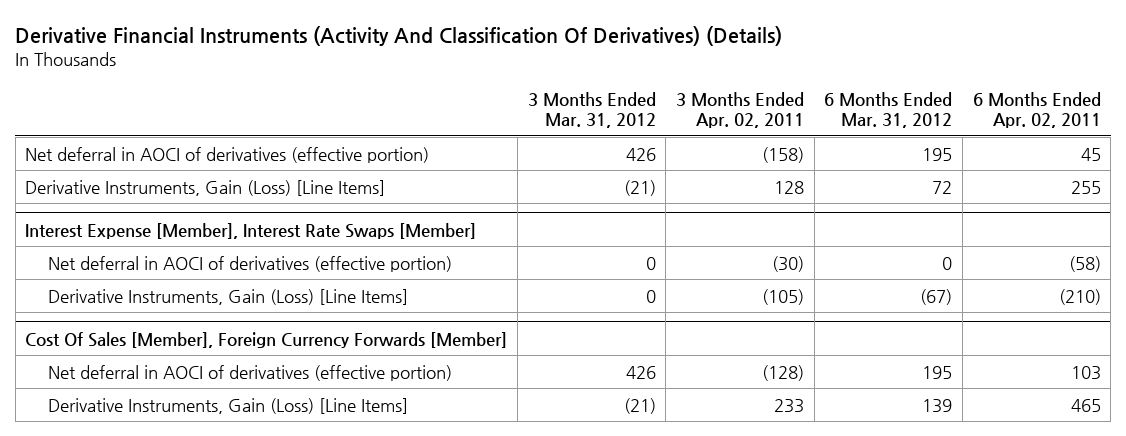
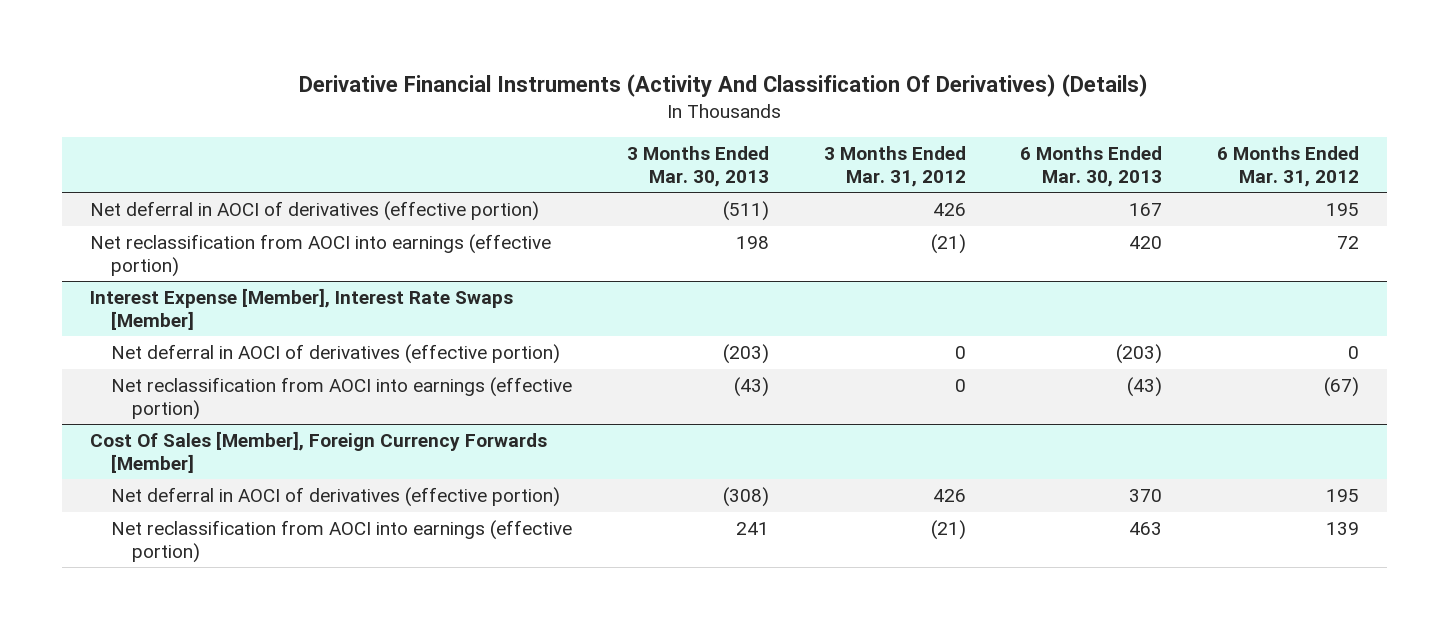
- | 3 Months Ended Mar. 31, 2012 | 3 Months Ended Apr. 02, 2011 | 6 Months Ended Mar. 31, 2012 | 6 Months Ended Apr. 02, 2011
+ | 3 Months Ended Mar. 30, 2013 | 3 Months Ended Mar. 31, 2012 | 6 Months Ended Mar. 30, 2013 | 6 Months Ended Mar. 31, 2012
- Derivative Instruments, Gain (Loss) [Line Items] | (21) | 128 | 72 | 255
+ Net reclassification from AOCI into earnings (effective portion) | 198 | (21) | 420 | 72
@ Interest Expense [Member], Interest Rate Swaps [Member]
- Derivative Instruments, Gain (Loss) [Line Items] | 0 | (105) | (67) | (210)
+ Net reclassification from AOCI into earnings (effective portion) | (43) | 0 | (43) | (67)
@ Cost Of Sales [Member], Foreign Currency Forwards [Member]
- Derivative Instruments, Gain (Loss) [Line Items] | (21) | 233 | 139 | 465
+ Net reclassification from AOCI into earnings (effective portion) | 241 | (21) | 463 | 139

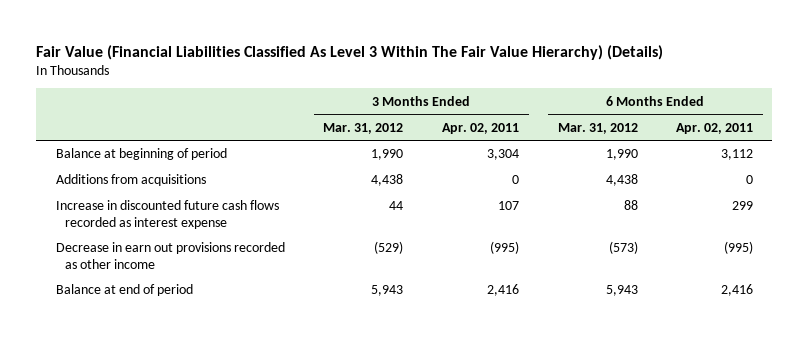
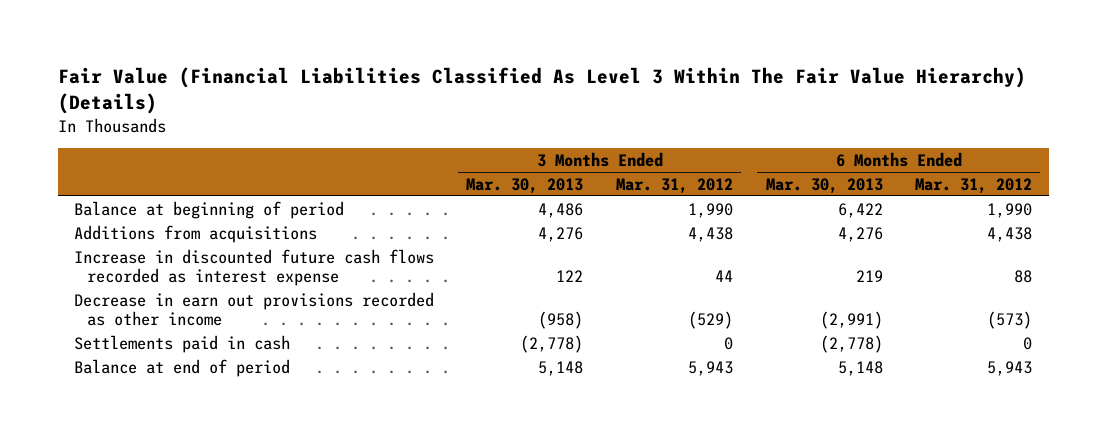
- | 3 Months Ended Mar. 31, 2012 | 3 Months Ended Apr. 02, 2011 | 6 Months Ended Mar. 31, 2012 | 6 Months Ended Apr. 02, 2011
+ | 3 Months Ended Mar. 30, 2013 | 3 Months Ended Mar. 31, 2012 | 6 Months Ended Mar. 30, 2013 | 6 Months Ended Mar. 31, 2012
+ Settlements paid in cash | (2,778) | 0 | (2,778) | 0

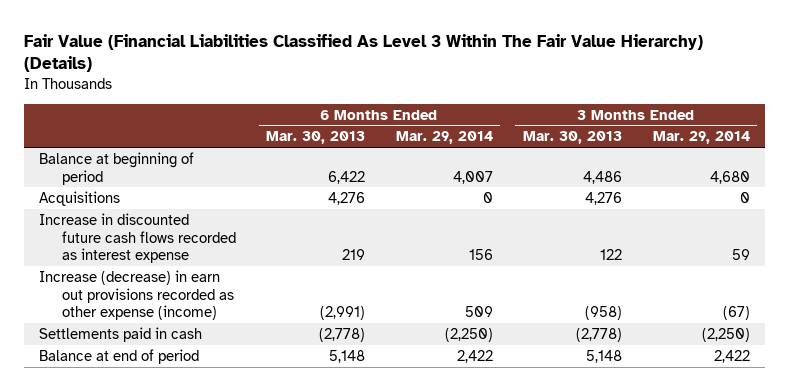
- | 3 Months Ended Mar. 30, 2013 | 3 Months Ended Mar. 31, 2012 | 6 Months Ended Mar. 30, 2013 | 6 Months Ended Mar. 31, 2012
+ | 6 Months Ended Mar. 30, 2013 | 6 Months Ended Mar. 29, 2014 | 3 Months Ended Mar. 30, 2013 | 3 Months Ended Mar. 29, 2014
- Additions from acquisitions | 4,276 | 4,438 | 4,276 | 4,438
+ Acquisitions | 4,276 | 0 | 4,276 | 0
- Decrease in earn out provisions recorded as other income | (958) | (529) | (2,991) | (573)
+ Increase (decrease) in earn out provisions recorded as other expense (income) | (2,991) | 509 | (958) | (67)

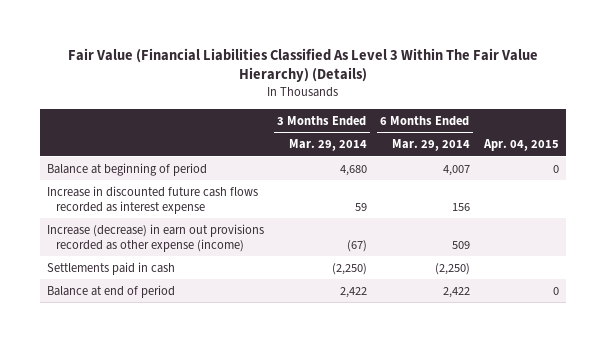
- | 6 Months Ended Mar. 30, 2013 | 6 Months Ended Mar. 29, 2014 | 3 Months Ended Mar. 30, 2013 | 3 Months Ended Mar. 29, 2014
+ | 3 Months Ended Mar. 29, 2014 | 6 Months Ended Mar. 29, 2014 | Apr. 04, 2015
- Acquisitions | 4,276 | 0 | 4,276 | 0

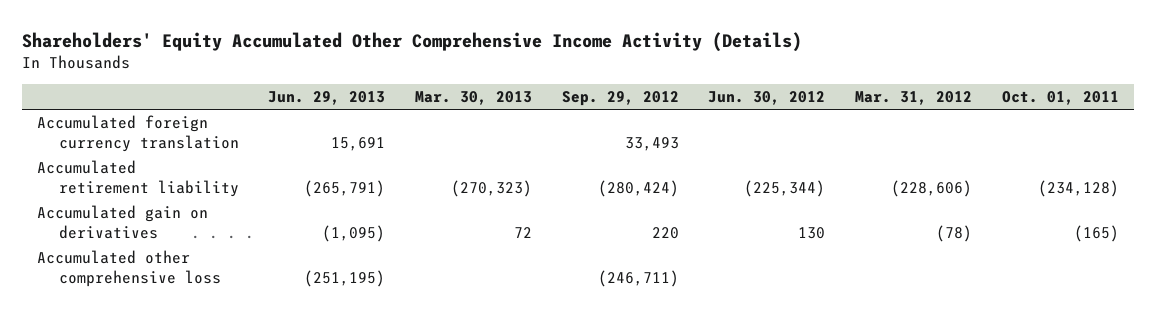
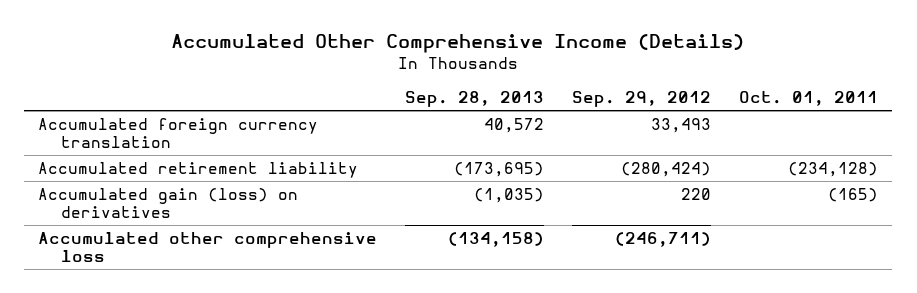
- Shareholders' Equity Accumulated Other Comprehensive Income Activity (Details)
+ Accumulated Other Comprehensive Income (Details)
- | Jun. 29, 2013 | Mar. 30, 2013 | Sep. 29, 2012 | Jun. 30, 2012 | Mar. 31, 2012 | Oct. 01, 2011
+ | Sep. 28, 2013 | Sep. 29, 2012 | Oct. 01, 2011
- Accumulated gain on derivatives | (1,095) | 72 | 220 | 130 | (78) | (165)
+ Accumulated gain (loss) on derivatives | (1,035) | 220 | (165)

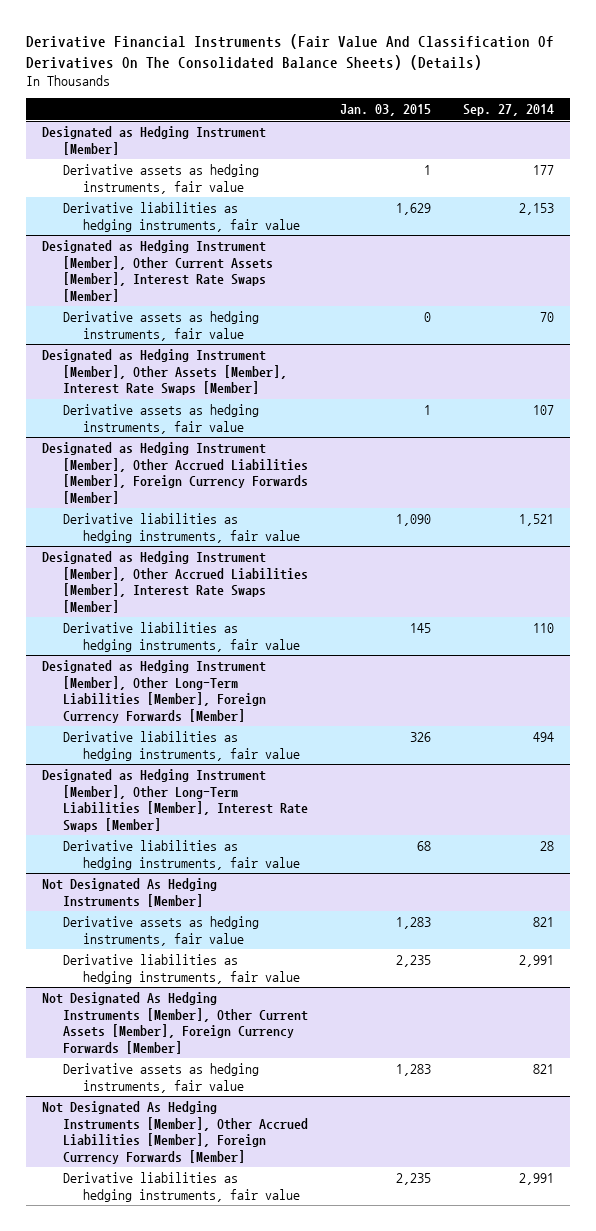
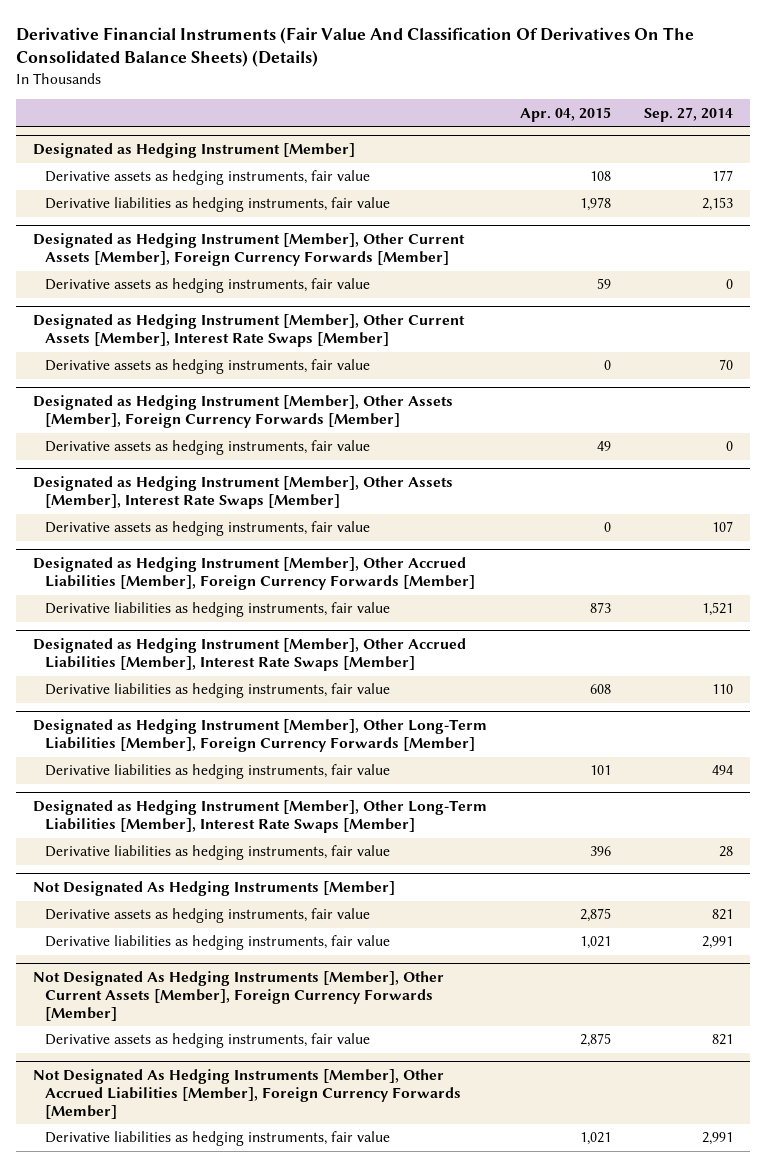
- | Jan. 03, 2015 | Sep. 27, 2014
+ | Apr. 04, 2015 | Sep. 27, 2014
+ Designated as Hedging Instrument [Member], Other Current Assets [Member], Foreign Currency Forwards [Member]
+ Derivative assets as hedging instruments, fair value | 59 | 0
+ Designated as Hedging Instrument [Member], Other Assets [Member], Foreign Currency Forwards [Member]
+ Derivative assets as hedging instruments, fair value | 49 | 0

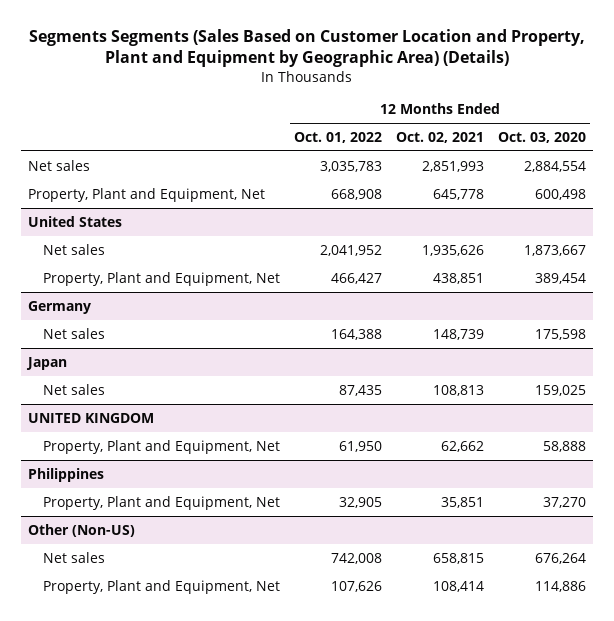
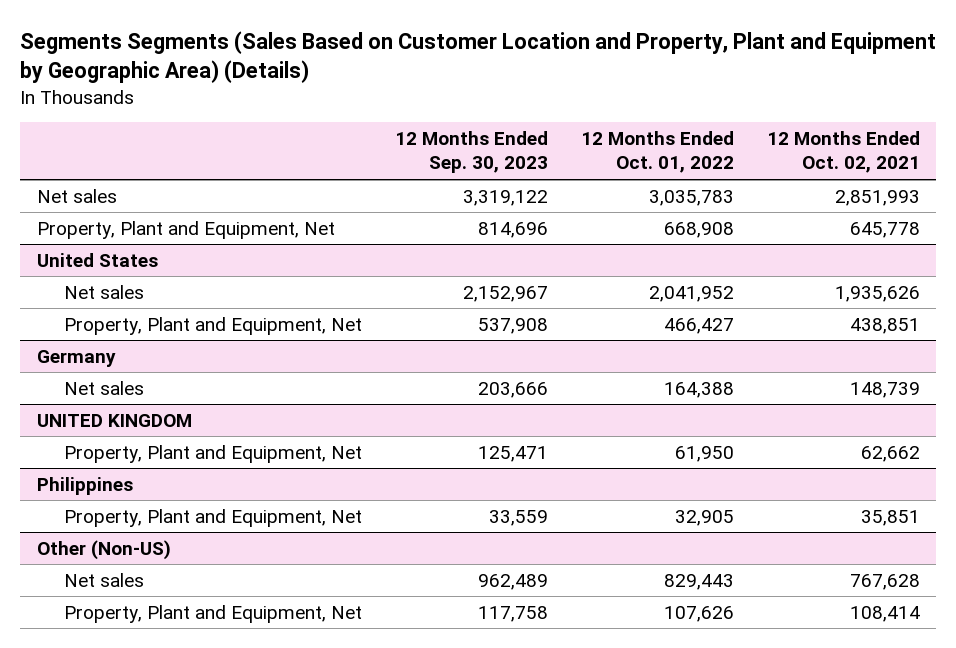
- | 12 Months Ended Oct. 01, 2022 | 12 Months Ended Oct. 02, 2021 | 12 Months Ended Oct. 03, 2020
+ | 12 Months Ended Sep. 30, 2023 | 12 Months Ended Oct. 01, 2022 | 12 Months Ended Oct. 02, 2021
- Japan
- Net sales | 87,435 | 108,813 | 159,025
@ Other (Non-US)
- Net sales | 742,008 | 658,815 | 676,264
+ Net sales | 962,489 | 829,443 | 767,628

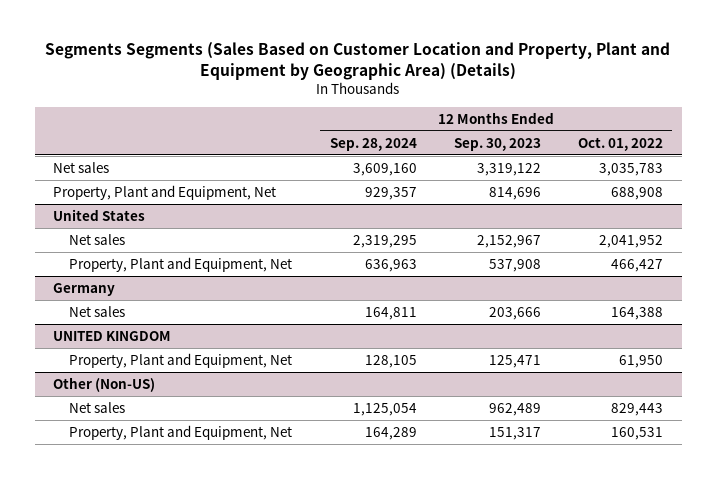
- | 12 Months Ended Sep. 30, 2023 | 12 Months Ended Oct. 01, 2022 | 12 Months Ended Oct. 02, 2021
+ | 12 Months Ended Sep. 28, 2024 | 12 Months Ended Sep. 30, 2023 | 12 Months Ended Oct. 01, 2022
- Property, Plant and Equipment, Net | 814,696 | 668,908 | 645,778
+ Property, Plant and Equipment, Net | 929,357 | 814,696 | 688,908
- Philippines
- Property, Plant and Equipment, Net | 33,559 | 32,905 | 35,851
@ Other (Non-US)
- Property, Plant and Equipment, Net | 117,758 | 107,626 | 108,414
+ Property, Plant and Equipment, Net | 164,289 | 151,317 | 160,531

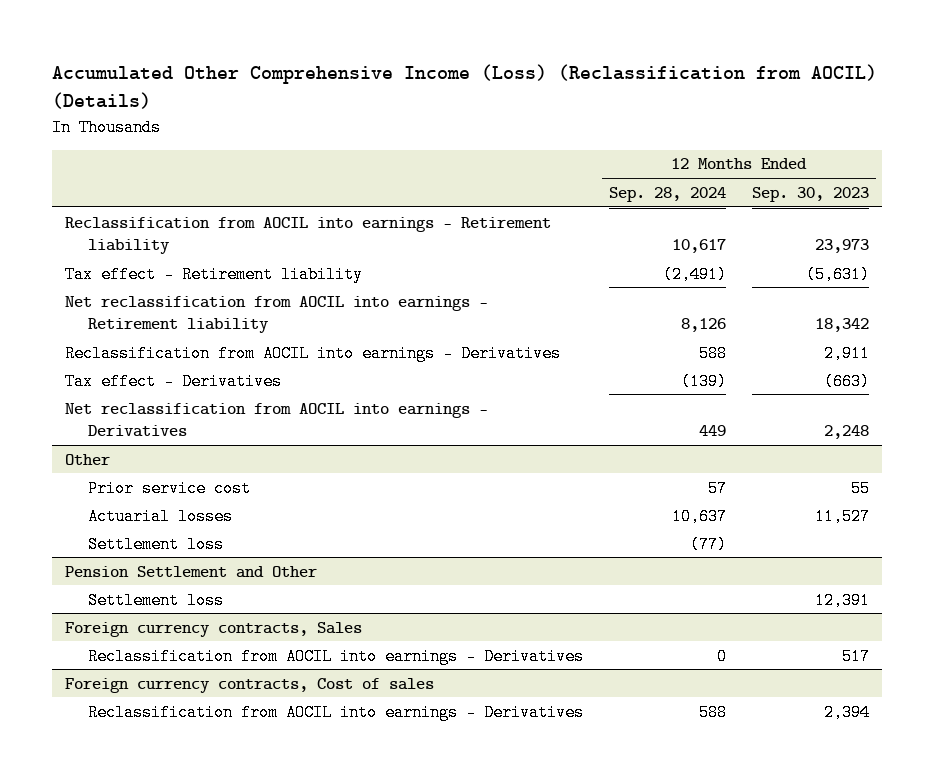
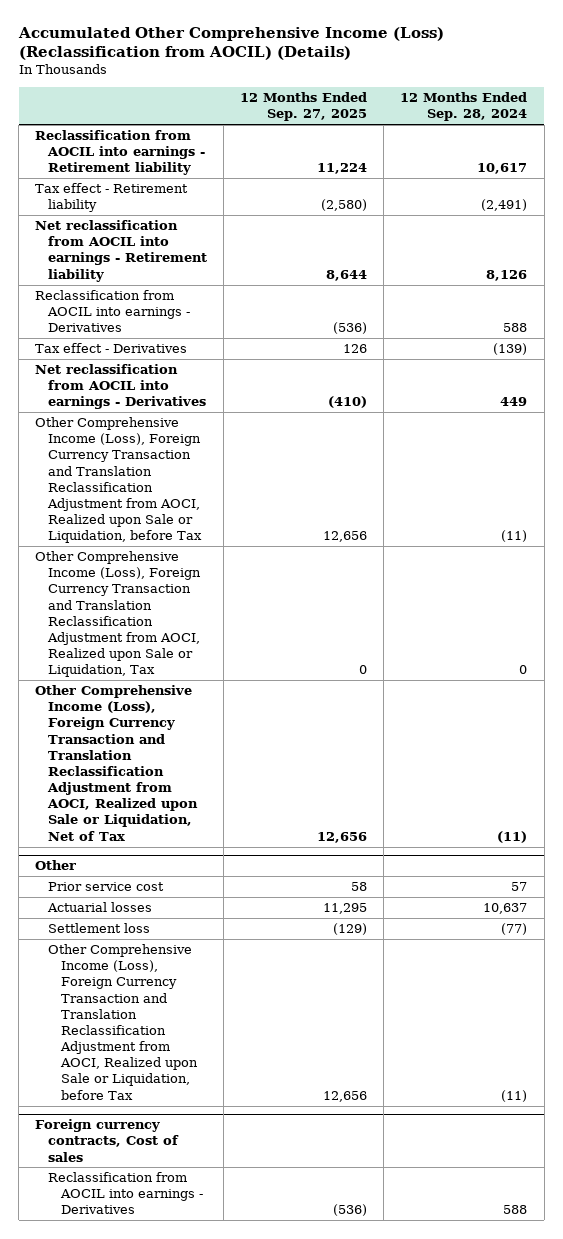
- | 12 Months Ended Sep. 28, 2024 | 12 Months Ended Sep. 30, 2023
+ | 12 Months Ended Sep. 27, 2025 | 12 Months Ended Sep. 28, 2024
+ Other Comprehensive Income (Loss), Foreign Currency Transaction and Translation Reclassification Adjustment from AOCI, Realized upon Sale or Liquidation, before Tax | 12,656 | (11)
+ Other Comprehensive Income (Loss), Foreign Currency Transaction and Translation Reclassification Adjustment from AOCI, Realized upon Sale or Liquidation, Tax | 0 | 0
+ Other Comprehensive Income (Loss), Foreign Currency Transaction and Translation Reclassification Adjustment from AOCI, Realized upon Sale or Liquidation, Net of Tax | 12,656 | (11)
- Pension Settlement and Other
- Settlement loss | | 12,391
- Foreign currency contracts, Sales
- Reclassification from AOCIL into earnings - Derivatives | 0 | 517
@ Other
+ Other Comprehensive Income (Loss), Foreign Currency Transaction and Translation Reclassification Adjustment from AOCI, Realized upon Sale or Liquidation, before Tax | 12,656 | (11)

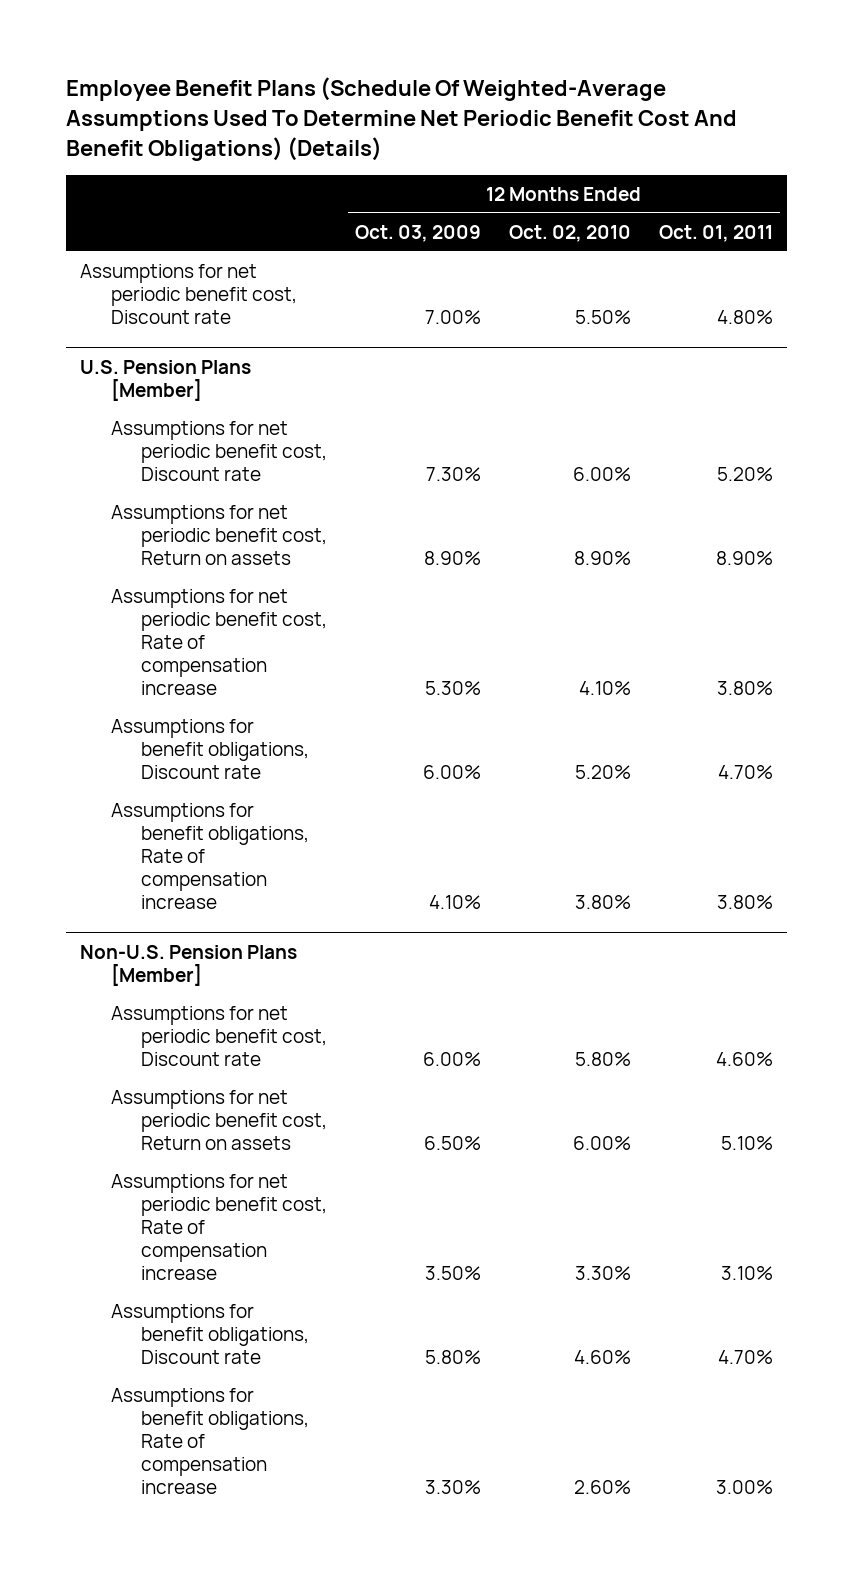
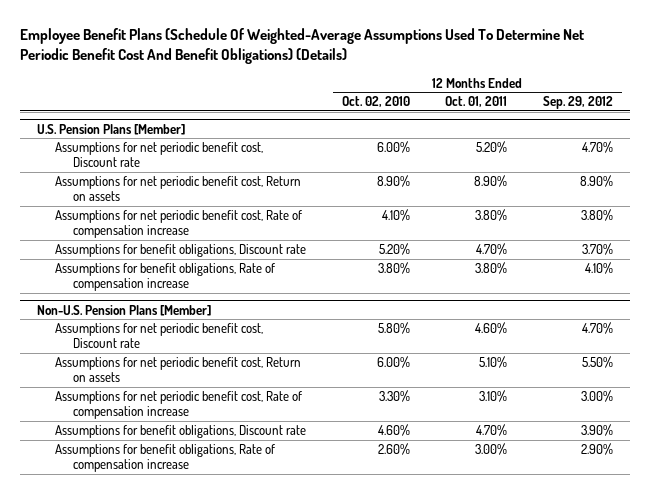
- | 12 Months Ended Oct. 03, 2009 | 12 Months Ended Oct. 02, 2010 | 12 Months Ended Oct. 01, 2011
+ | 12 Months Ended Oct. 02, 2010 | 12 Months Ended Oct. 01, 2011 | 12 Months Ended Sep. 29, 2012
- Assumptions for net periodic benefit cost, Discount rate | 7.00% | 5.50% | 4.80%

